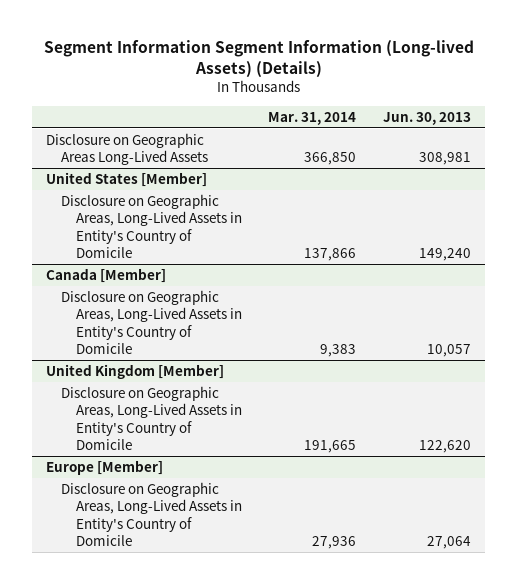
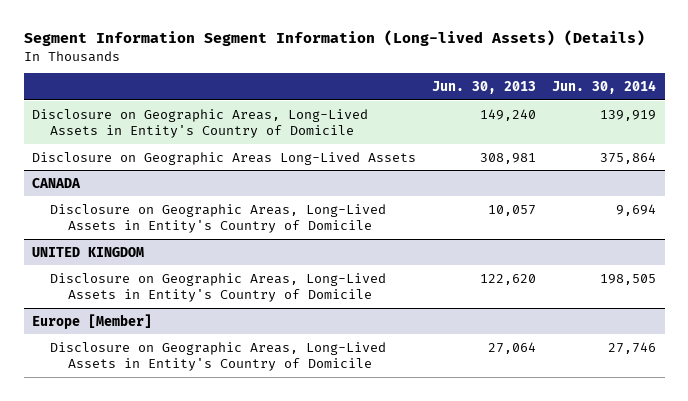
- | Mar. 31, 2014 | Jun. 30, 2013
+ | Jun. 30, 2013 | Jun. 30, 2014
- United States [Member]
- Canada [Member]
moved down: Disclosure on Geographic Areas Long-Lived Assets | 308,981 | 375,864
+ CANADA
- United Kingdom [Member]
+ UNITED KINGDOM

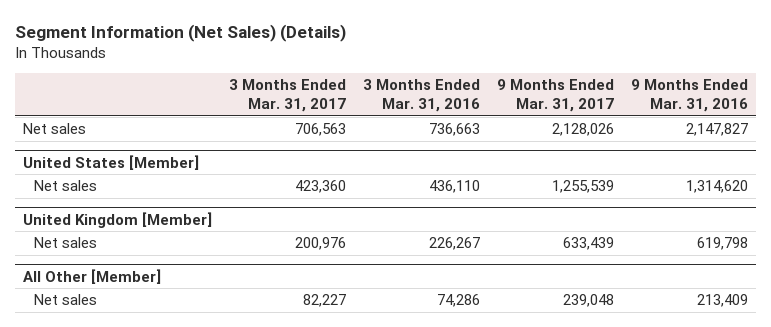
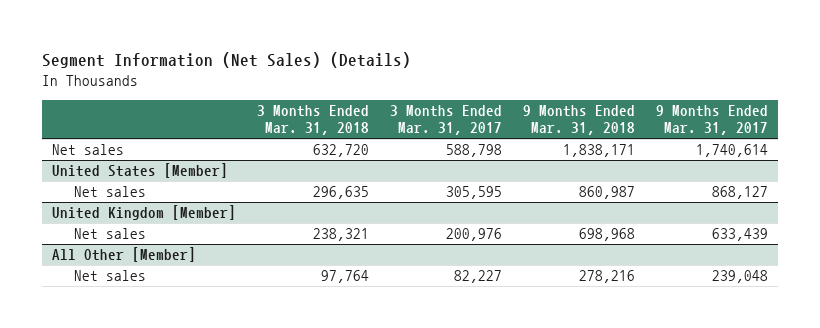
- | 3 Months Ended Mar. 31, 2017 | 3 Months Ended Mar. 31, 2016 | 9 Months Ended Mar. 31, 2017 | 9 Months Ended Mar. 31, 2016
+ | 3 Months Ended Mar. 31, 2018 | 3 Months Ended Mar. 31, 2017 | 9 Months Ended Mar. 31, 2018 | 9 Months Ended Mar. 31, 2017
- Net sales | 706,563 | 736,663 | 2,128,026 | 2,147,827
+ Net sales | 632,720 | 588,798 | 1,838,171 | 1,740,614
@ United States [Member]
- Net sales | 423,360 | 436,110 | 1,255,539 | 1,314,620
+ Net sales | 296,635 | 305,595 | 860,987 | 868,127

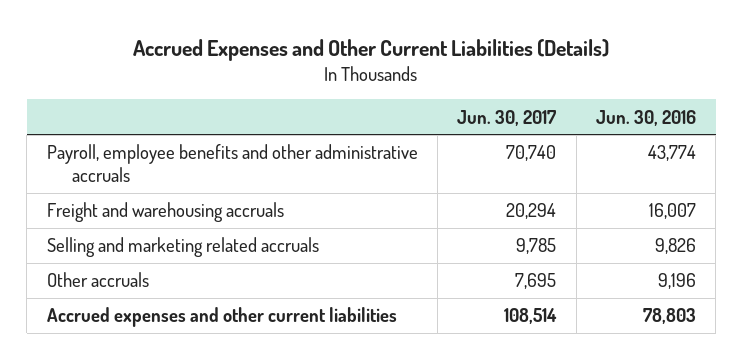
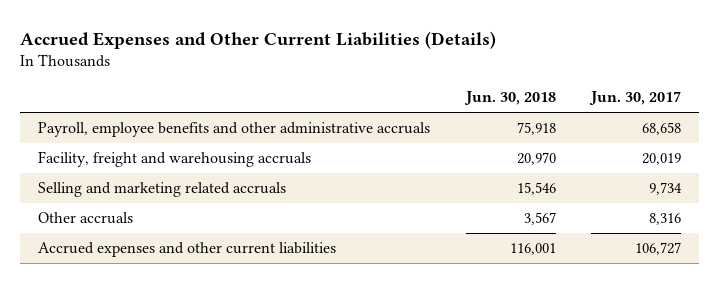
- | Jun. 30, 2017 | Jun. 30, 2016
+ | Jun. 30, 2018 | Jun. 30, 2017
- Payroll, employee benefits and other administrative accruals | 70,740 | 43,774
- Freight and warehousing accruals | 20,294 | 16,007
- Selling and marketing related accruals | 9,785 | 9,826
- Other accruals | 7,695 | 9,196
- Accrued expenses and other current liabilities | 108,514 | 78,803
+ Payroll, employee benefits and other administrative accruals | 75,918 | 68,658
+ Facility, freight and warehousing accruals | 20,970 | 20,019
+ Selling and marketing related accruals | 15,546 | 9,734
+ Other accruals | 3,567 | 8,316
+ Accrued expenses and other current liabilities | 116,001 | 106,727

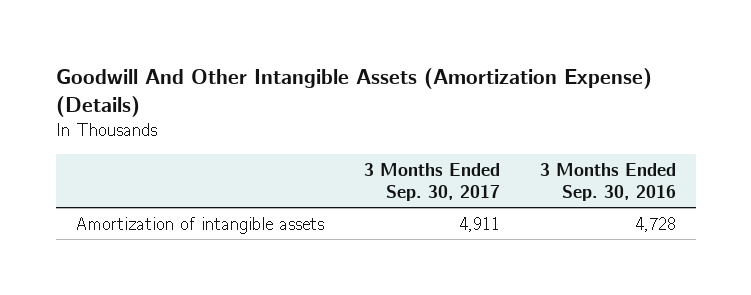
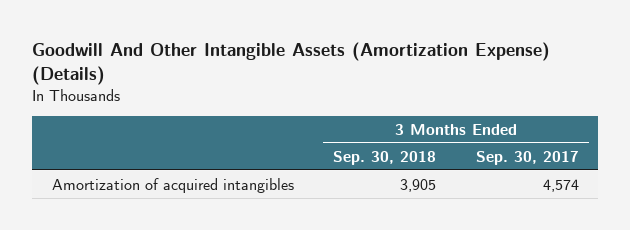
- | 3 Months Ended Sep. 30, 2017 | 3 Months Ended Sep. 30, 2016
+ | 3 Months Ended Sep. 30, 2018 | 3 Months Ended Sep. 30, 2017
- Amortization of intangible assets | 4,911 | 4,728
+ Amortization of acquired intangibles | 3,905 | 4,574

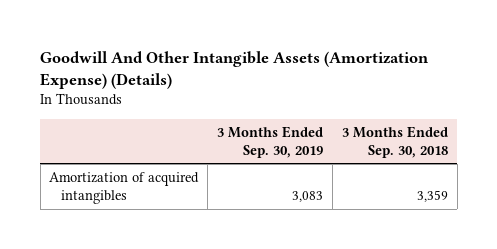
- | 3 Months Ended Sep. 30, 2018 | 3 Months Ended Sep. 30, 2017
+ | 3 Months Ended Sep. 30, 2019 | 3 Months Ended Sep. 30, 2018
- Amortization of acquired intangibles | 3,905 | 4,574
+ Amortization of acquired intangibles | 3,083 | 3,359

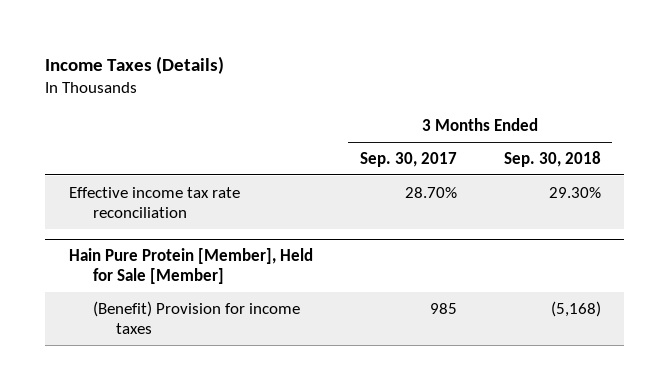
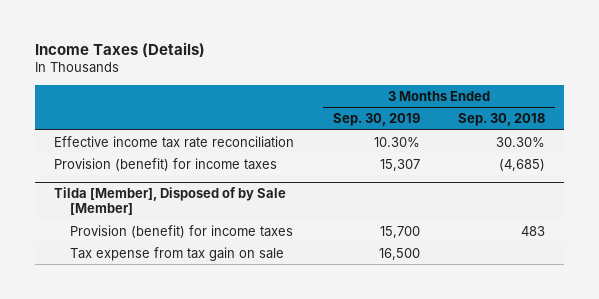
- | 3 Months Ended Sep. 30, 2017 | 3 Months Ended Sep. 30, 2018
+ | 3 Months Ended Sep. 30, 2019 | 3 Months Ended Sep. 30, 2018
- Effective income tax rate reconciliation | 28.70% | 29.30%
- Hain Pure Protein [Member], Held for Sale [Member]
- (Benefit) Provision for income taxes | 985 | (5,168)
+ Effective income tax rate reconciliation | 10.30% | 30.30%
+ Provision (benefit) for income taxes | 15,307 | (4,685)
+ Tilda [Member], Disposed of by Sale [Member]
+ Provision (benefit) for income taxes | 15,700 | 483
+ Tax expense from tax gain on sale | 16,500 |

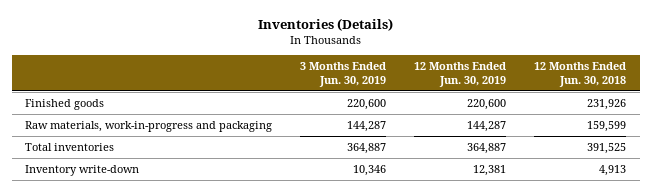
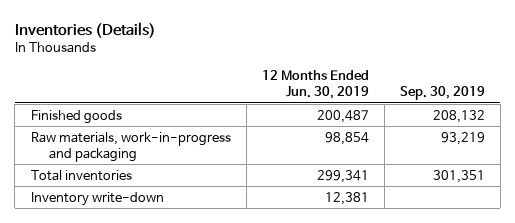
- | 3 Months Ended Jun. 30, 2019 | 12 Months Ended Jun. 30, 2019 | 12 Months Ended Jun. 30, 2018
+ | 12 Months Ended Jun. 30, 2019 | Sep. 30, 2019
- Finished goods | 220,600 | 220,600 | 231,926
- Raw materials, work-in-progress and packaging | 144,287 | 144,287 | 159,599
- Total inventories | 364,887 | 364,887 | 391,525
+ Finished goods | 200,487 | 208,132
+ Raw materials, work-in-progress and packaging | 98,854 | 93,219
+ Total inventories | 299,341 | 301,351

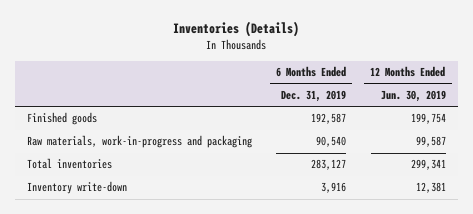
- | 12 Months Ended Jun. 30, 2019 | Sep. 30, 2019
+ | 6 Months Ended Dec. 31, 2019 | 12 Months Ended Jun. 30, 2019
- Finished goods | 200,487 | 208,132
- Raw materials, work-in-progress and packaging | 98,854 | 93,219
+ Finished goods | 192,587 | 199,754
+ Raw materials, work-in-progress and packaging | 90,540 | 99,587

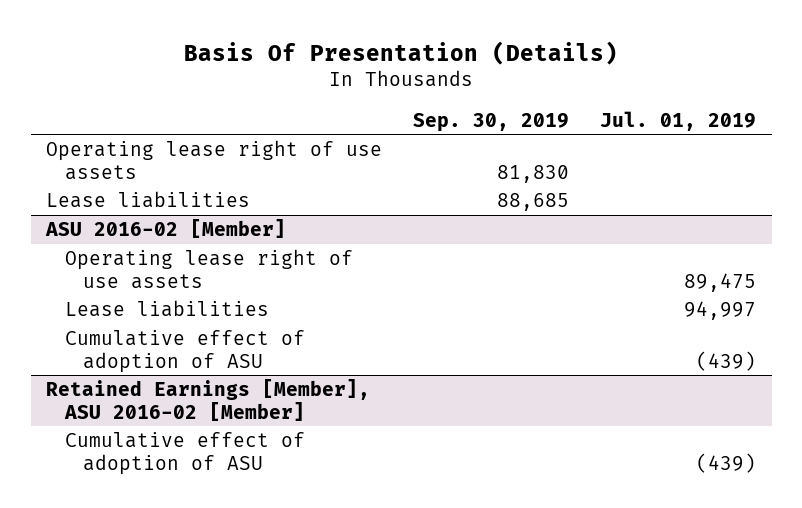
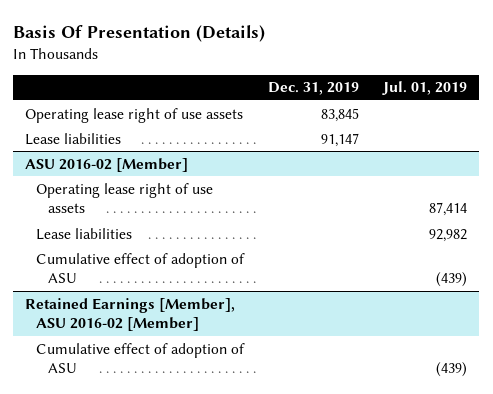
- | Sep. 30, 2019 | Jul. 01, 2019
+ | Dec. 31, 2019 | Jul. 01, 2019
@ ASU 2016-02 [Member]
- Operating lease right of use assets | | 89,475
- Lease liabilities | | 94,997
+ Operating lease right of use assets | | 87,414
+ Lease liabilities | | 92,982

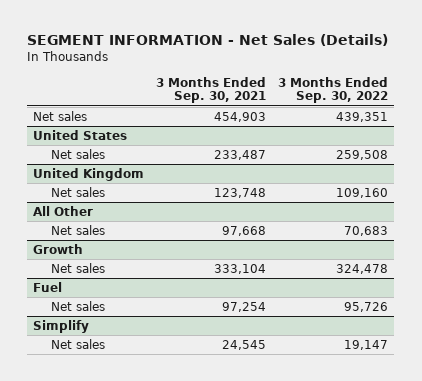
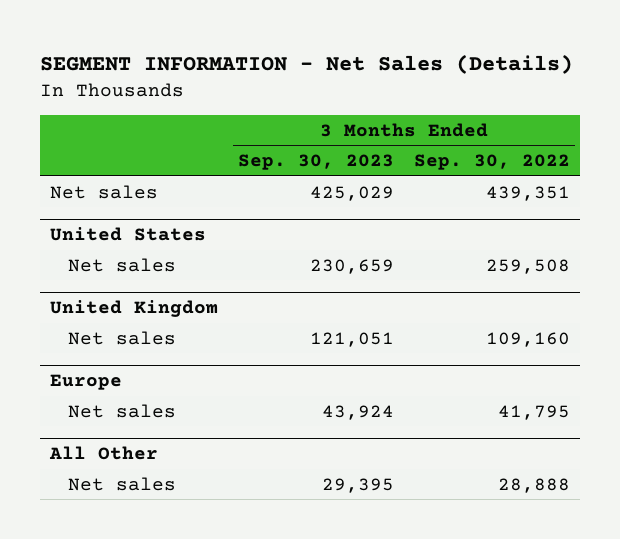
- | 3 Months Ended Sep. 30, 2021 | 3 Months Ended Sep. 30, 2022
+ | 3 Months Ended Sep. 30, 2023 | 3 Months Ended Sep. 30, 2022
+ Europe
+ Net sales | 43,924 | 41,795
@ All Other
- Net sales | 97,668 | 70,683
- Growth
- Net sales | 333,104 | 324,478
- Fuel
- Net sales | 97,254 | 95,726
- Simplify
- Net sales | 24,545 | 19,147
@ All Other
+ Net sales | 29,395 | 28,888

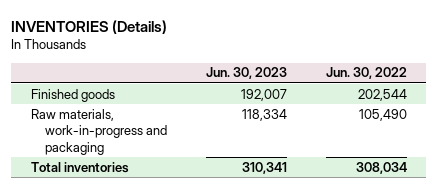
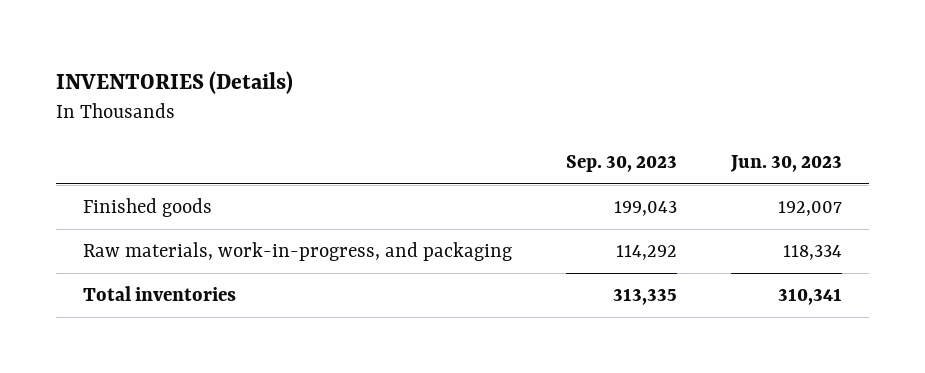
- | Jun. 30, 2023 | Jun. 30, 2022
+ | Sep. 30, 2023 | Jun. 30, 2023
- Raw materials, work-in-progress and packaging | 118,334 | 105,490
+ Raw materials, work-in-progress, and packaging | 114,292 | 118,334

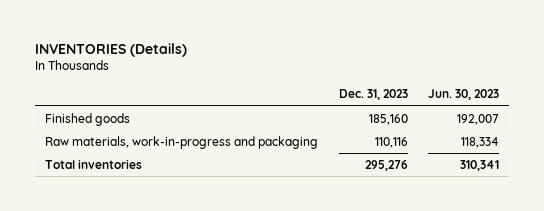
- | Sep. 30, 2023 | Jun. 30, 2023
+ | Dec. 31, 2023 | Jun. 30, 2023
- Raw materials, work-in-progress, and packaging | 114,292 | 118,334
+ Raw materials, work-in-progress and packaging | 110,116 | 118,334

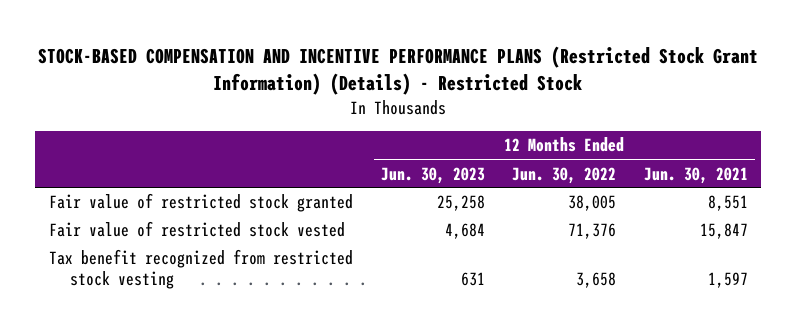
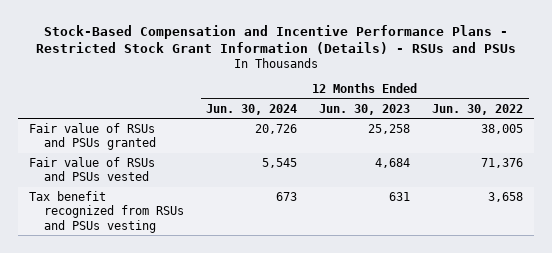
- STOCK-BASED COMPENSATION AND INCENTIVE PERFORMANCE PLANS (Restricted Stock Grant Information) (Details) - Restricted Stock
+ Stock-Based Compensation and Incentive Performance Plans - Restricted Stock Grant Information (Details) - RSUs and PSUs
- | 12 Months Ended Jun. 30, 2023 | 12 Months Ended Jun. 30, 2022 | 12 Months Ended Jun. 30, 2021
+ | 12 Months Ended Jun. 30, 2024 | 12 Months Ended Jun. 30, 2023 | 12 Months Ended Jun. 30, 2022
- Fair value of restricted stock granted | 25,258 | 38,005 | 8,551
- Fair value of restricted stock vested | 4,684 | 71,376 | 15,847
- Tax benefit recognized from restricted stock vesting | 631 | 3,658 | 1,597
+ Fair value of RSUs and PSUs granted | 20,726 | 25,258 | 38,005
+ Fair value of RSUs and PSUs vested | 5,545 | 4,684 | 71,376
+ Tax benefit recognized from RSUs and PSUs vesting | 673 | 631 | 3,658

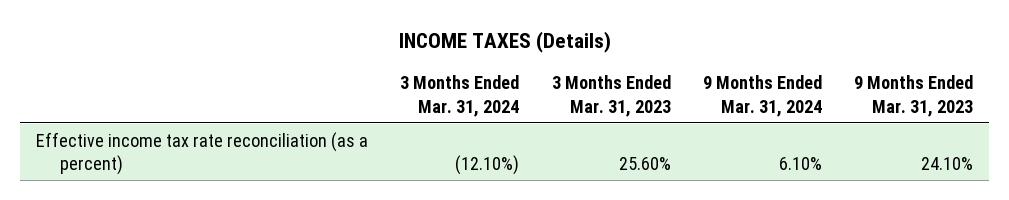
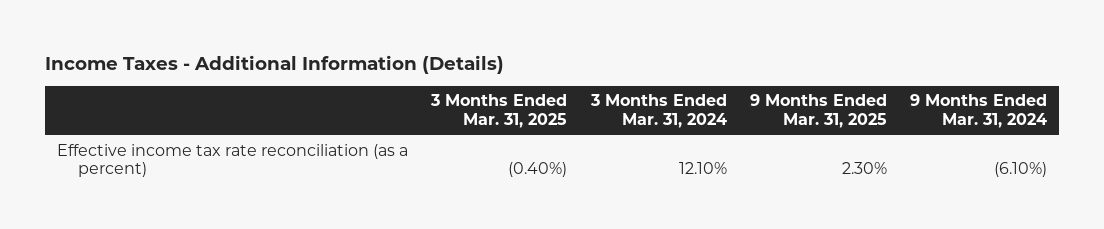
- INCOME TAXES (Details)
+ Income Taxes - Additional Information (Details)
- | 3 Months Ended Mar. 31, 2024 | 3 Months Ended Mar. 31, 2023 | 9 Months Ended Mar. 31, 2024 | 9 Months Ended Mar. 31, 2023
+ | 3 Months Ended Mar. 31, 2025 | 3 Months Ended Mar. 31, 2024 | 9 Months Ended Mar. 31, 2025 | 9 Months Ended Mar. 31, 2024
- Effective income tax rate reconciliation (as a percent) | (12.10%) | 25.60% | 6.10% | 24.10%
+ Effective income tax rate reconciliation (as a percent) | (0.40%) | 12.10% | 2.30% | (6.10%)

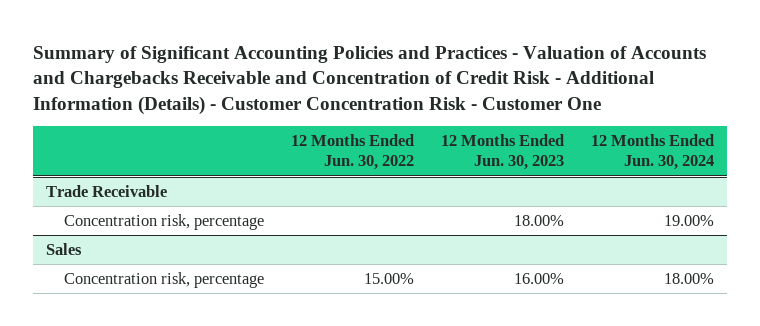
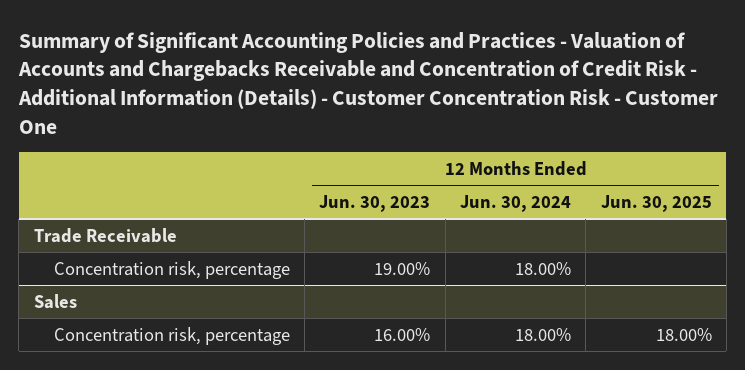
- | 12 Months Ended Jun. 30, 2022 | 12 Months Ended Jun. 30, 2023 | 12 Months Ended Jun. 30, 2024
+ | 12 Months Ended Jun. 30, 2023 | 12 Months Ended Jun. 30, 2024 | 12 Months Ended Jun. 30, 2025
@ Trade Receivable
- Concentration risk, percentage | | 18.00% | 19.00%
+ Concentration risk, percentage | 19.00% | 18.00% |

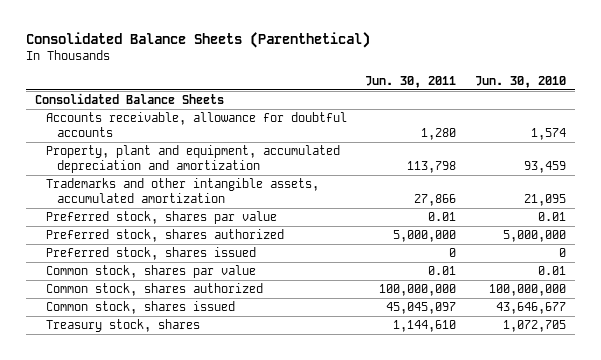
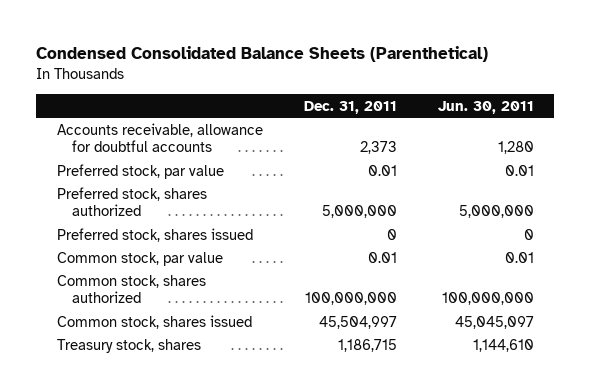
- Consolidated Balance Sheets (Parenthetical)
+ Condensed Consolidated Balance Sheets (Parenthetical)
- | Jun. 30, 2011 | Jun. 30, 2010
+ | Dec. 31, 2011 | Jun. 30, 2011
- Consolidated Balance Sheets
- Property, plant and equipment, accumulated depreciation and amortization | 113,798 | 93,459
- Trademarks and other intangible assets, accumulated amortization | 27,866 | 21,095
- Preferred stock, shares par value | 0.01 | 0.01
+ Preferred stock, par value | 0.01 | 0.01
- Common stock, shares par value | 0.01 | 0.01
+ Common stock, par value | 0.01 | 0.01

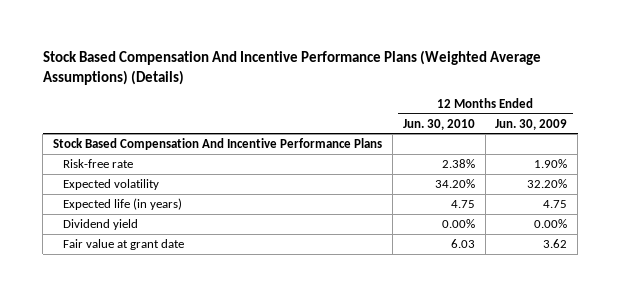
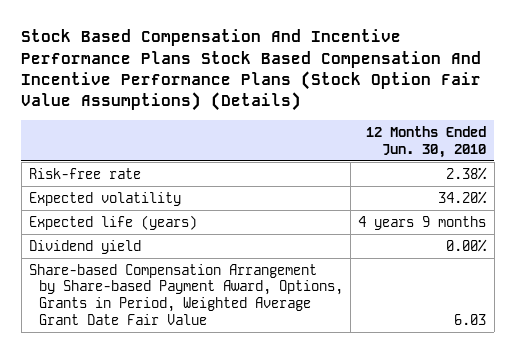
- Stock Based Compensation And Incentive Performance Plans (Weighted Average Assumptions) (Details)
+ Stock Based Compensation And Incentive Performance Plans Stock Based Compensation And Incentive Performance Plans (Stock Option Fair Value Assumptions) (Details)
- | 12 Months Ended Jun. 30, 2010 | 12 Months Ended Jun. 30, 2009
+ | 12 Months Ended Jun. 30, 2010
- Stock Based Compensation And Incentive Performance Plans
- Expected life (in years) | 4.75 | 4.75
+ Expected life (years) | 4 years 9 months
- Fair value at grant date | 6.03 | 3.62
+ Share-based Compensation Arrangement by Share-based Payment Award, Options, Grants in Period, Weighted Average Grant Date Fair Value | 6.03

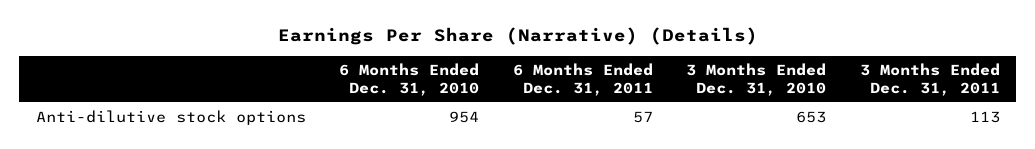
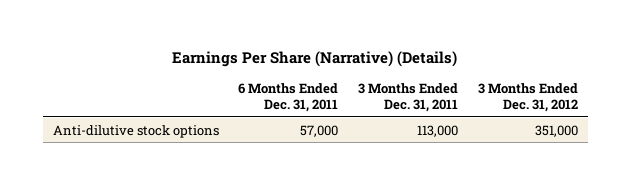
- | 6 Months Ended Dec. 31, 2010 | 6 Months Ended Dec. 31, 2011 | 3 Months Ended Dec. 31, 2010 | 3 Months Ended Dec. 31, 2011
+ | 6 Months Ended Dec. 31, 2011 | 3 Months Ended Dec. 31, 2011 | 3 Months Ended Dec. 31, 2012
- Anti-dilutive stock options | 954 | 57 | 653 | 113
+ Anti-dilutive stock options | 57,000 | 113,000 | 351,000

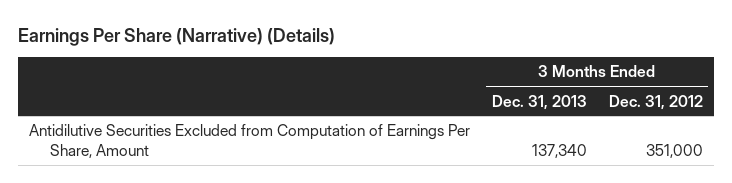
- | 6 Months Ended Dec. 31, 2011 | 3 Months Ended Dec. 31, 2011 | 3 Months Ended Dec. 31, 2012
+ | 3 Months Ended Dec. 31, 2013 | 3 Months Ended Dec. 31, 2012
- Anti-dilutive stock options | 57,000 | 113,000 | 351,000
+ Antidilutive Securities Excluded from Computation of Earnings Per Share, Amount | 137,340 | 351,000

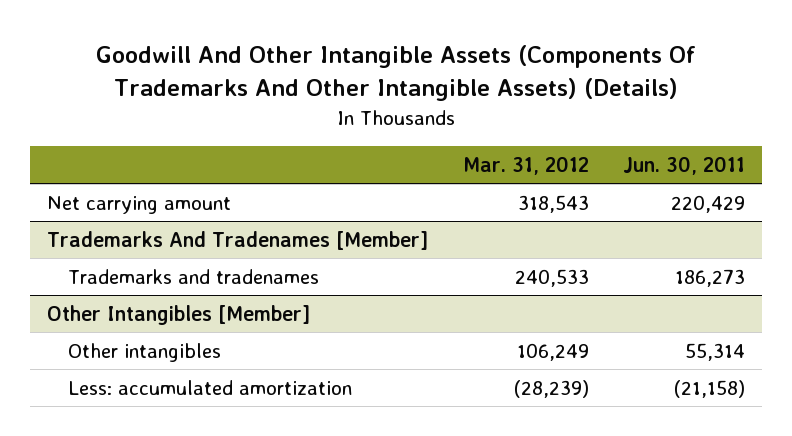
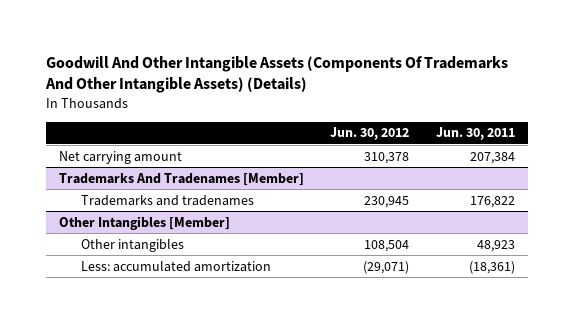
- | Mar. 31, 2012 | Jun. 30, 2011
+ | Jun. 30, 2012 | Jun. 30, 2011
- Net carrying amount | 318,543 | 220,429
+ Net carrying amount | 310,378 | 207,384
@ Trademarks And Tradenames [Member]
- Trademarks and tradenames | 240,533 | 186,273
+ Trademarks and tradenames | 230,945 | 176,822
@ Other Intangibles [Member]
- Other intangibles | 106,249 | 55,314
- Less: accumulated amortization | (28,239) | (21,158)
+ Other intangibles | 108,504 | 48,923
+ Less: accumulated amortization | (29,071) | (18,361)

